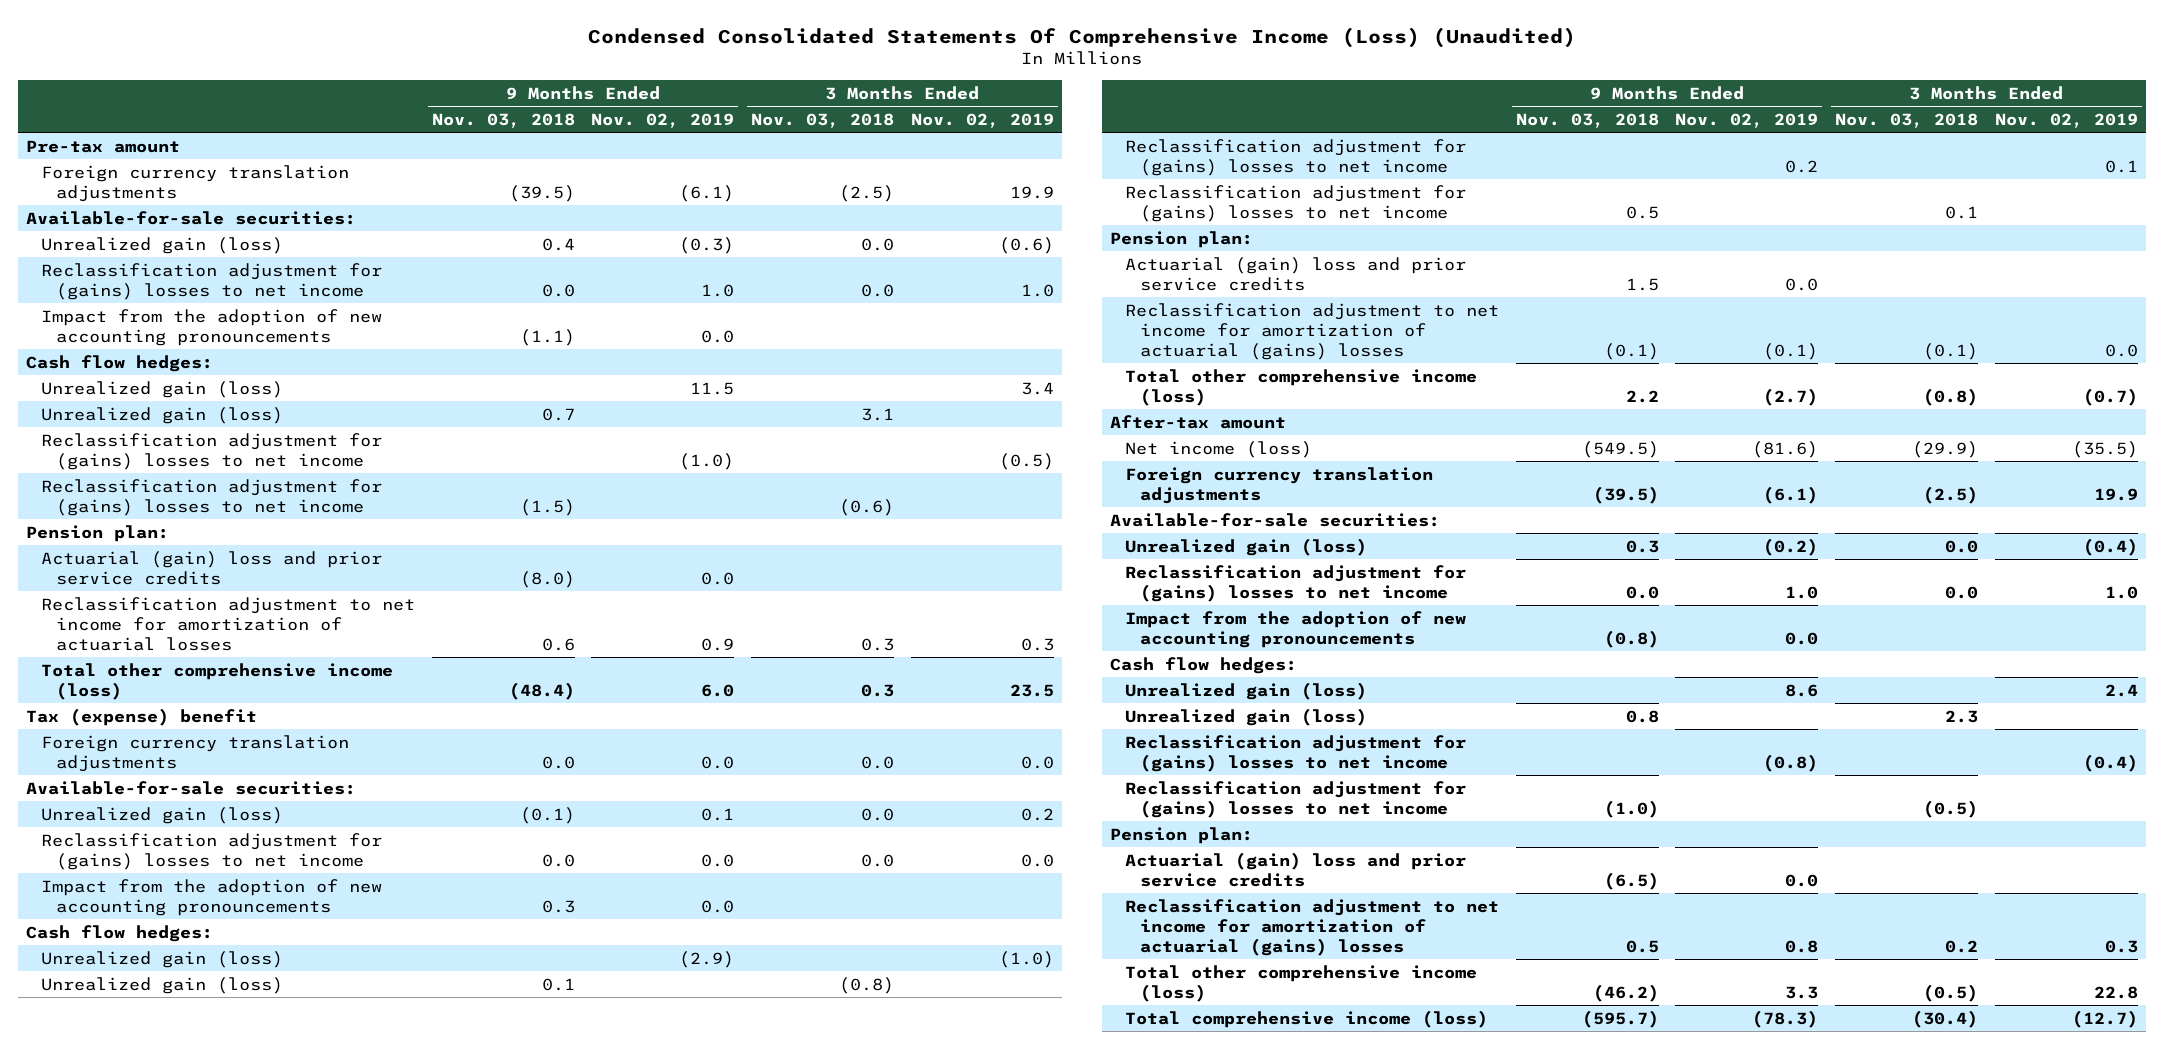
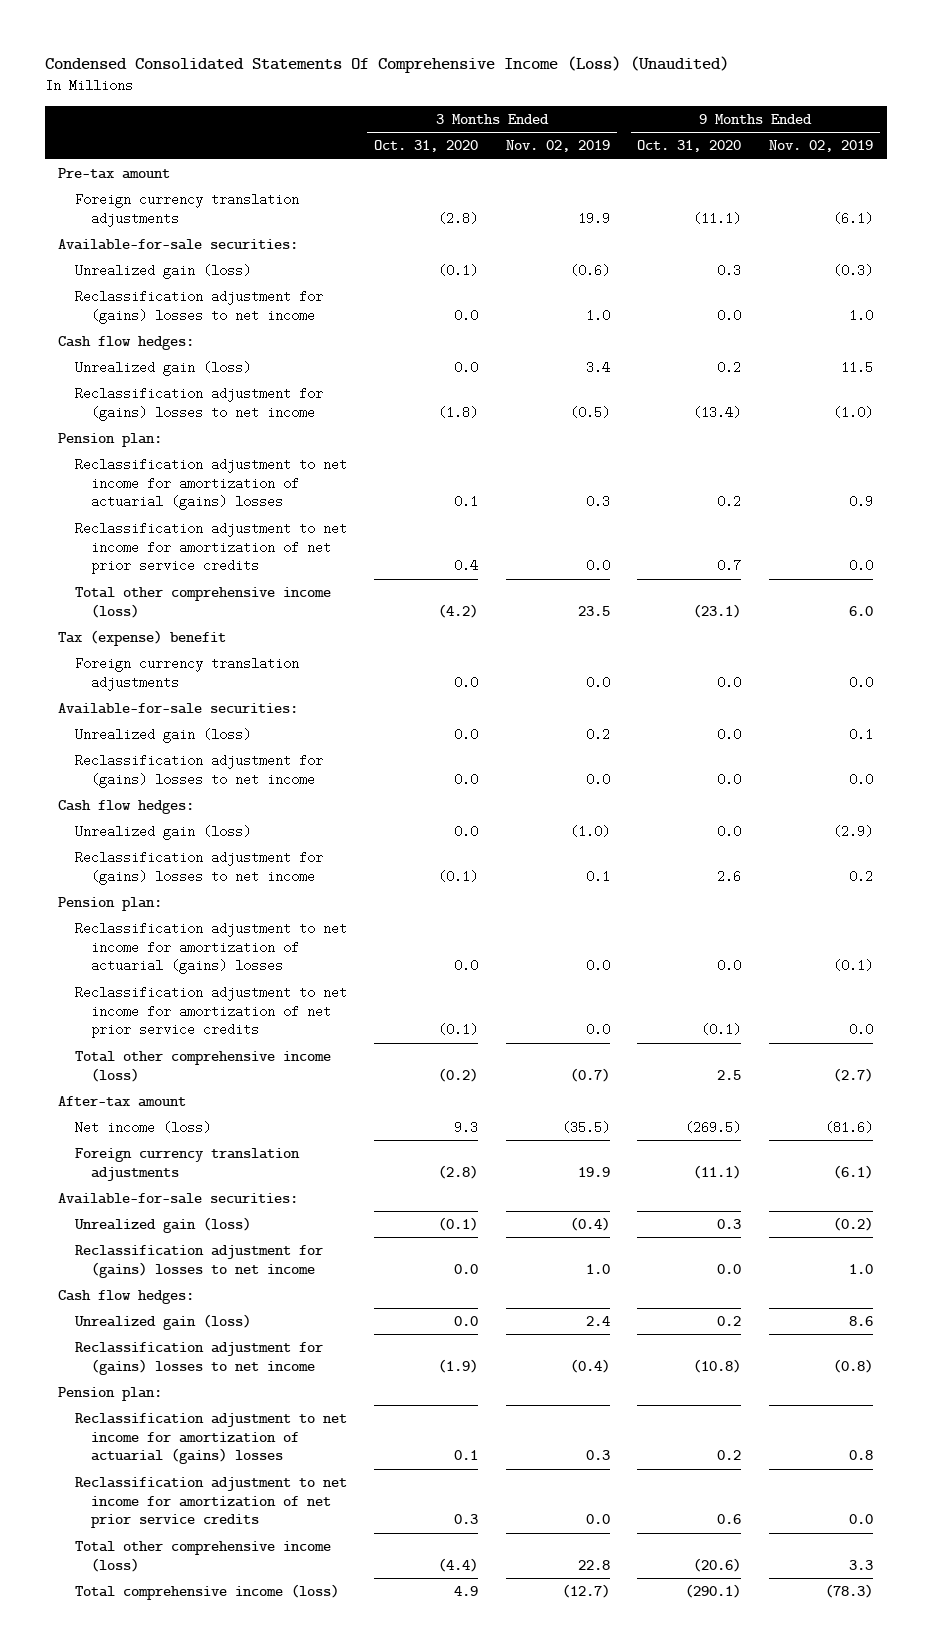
- | 9 Months Ended Nov. 03, 2018 | 9 Months Ended Nov. 02, 2019 | 3 Months Ended Nov. 03, 2018 | 3 Months Ended Nov. 02, 2019
+ | 3 Months Ended Oct. 31, 2020 | 3 Months Ended Nov. 02, 2019 | 9 Months Ended Oct. 31, 2020 | 9 Months Ended Nov. 02, 2019
- Impact from the adoption of new accounting pronouncements | (1.1) | 0.0 | |
- Unrealized gain (loss) | 0.7 | | 3.1 |
- Reclassification adjustment for (gains) losses to net income | (1.5) | | (0.6) |
- Actuarial (gain) loss and prior service credits | (8.0) | 0.0 | |
- Reclassification adjustment to net income for amortization of actuarial losses | 0.6 | 0.9 | 0.3 | 0.3
+ Reclassification adjustment to net income for amortization of actuarial (gains) losses | 0.1 | 0.3 | 0.2 | 0.9
+ Reclassification adjustment to net income for amortization of net prior service credits | 0.4 | 0.0 | 0.7 | 0.0
- Impact from the adoption of new accounting pronouncements | 0.3 | 0.0 | |
- Unrealized gain (loss) | 0.1 | | (0.8) |
- Reclassification adjustment for (gains) losses to net income | 0.5 | | 0.1 |
- Actuarial (gain) loss and prior service credits | 1.5 | 0.0 | |
+ Reclassification adjustment to net income for amortization of net prior service credits | (0.1) | 0.0 | (0.1) | 0.0
- Impact from the adoption of new accounting pronouncements | (0.8) | 0.0 | |
- Unrealized gain (loss) | 0.8 | | 2.3 |
- Reclassification adjustment for (gains) losses to net income | (1.0) | | (0.5) |
- Actuarial (gain) loss and prior service credits | (6.5) | 0.0 | |
+ Reclassification adjustment to net income for amortization of net prior service credits | 0.3 | 0.0 | 0.6 | 0.0

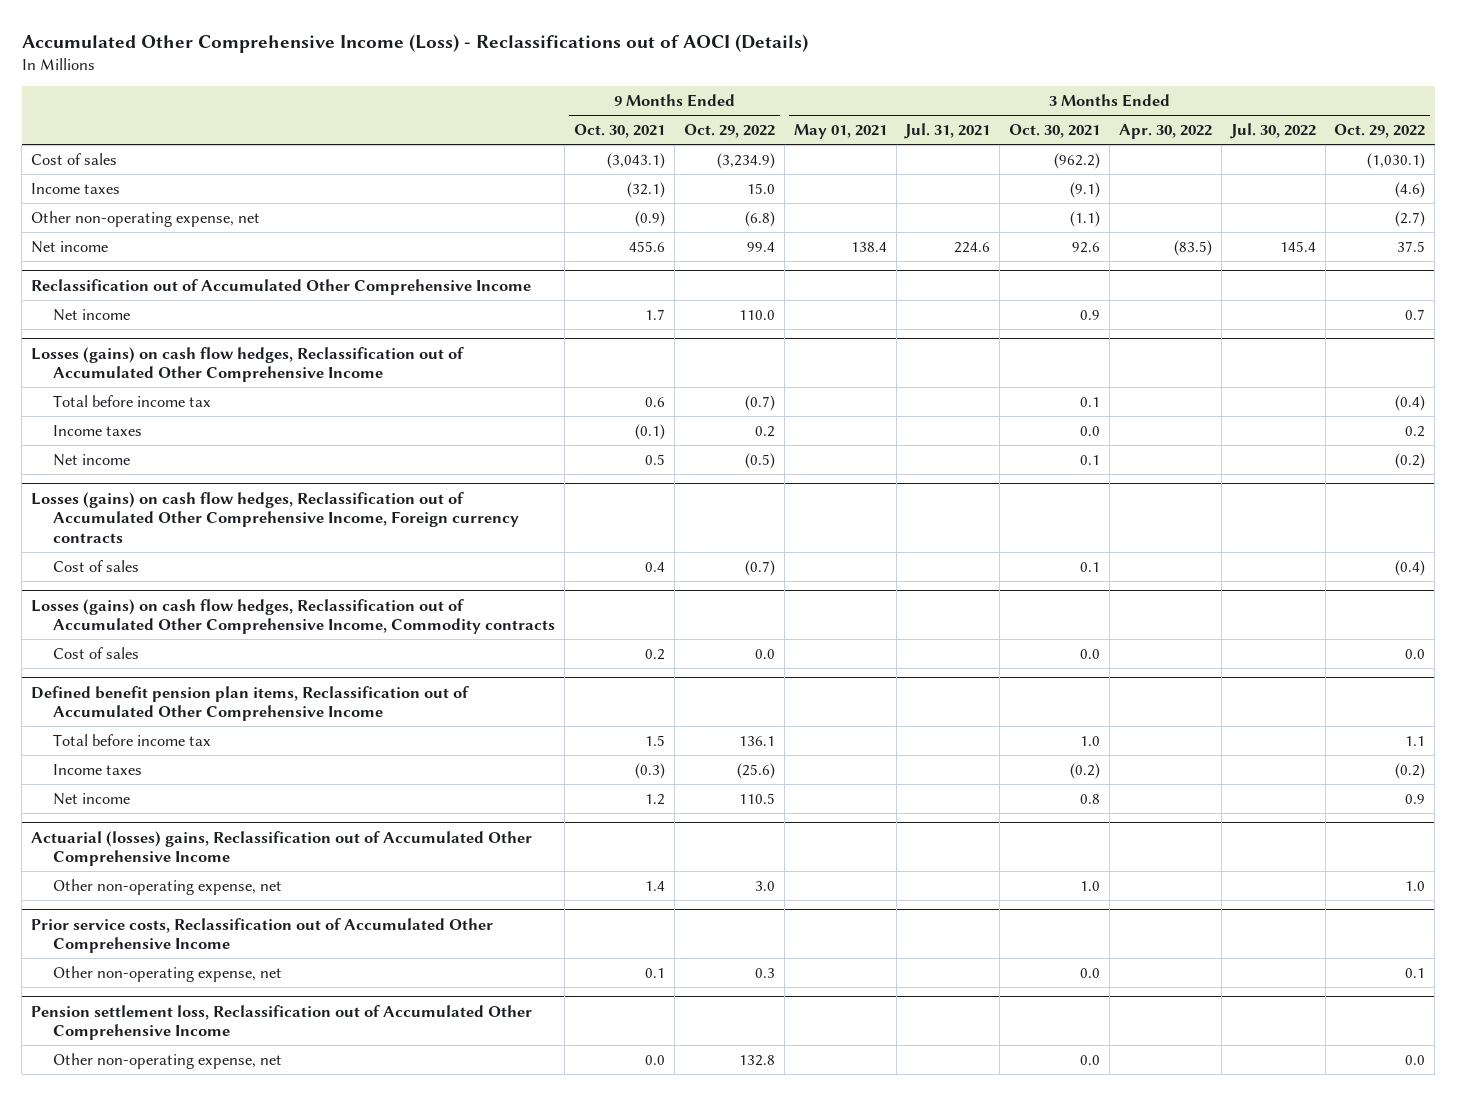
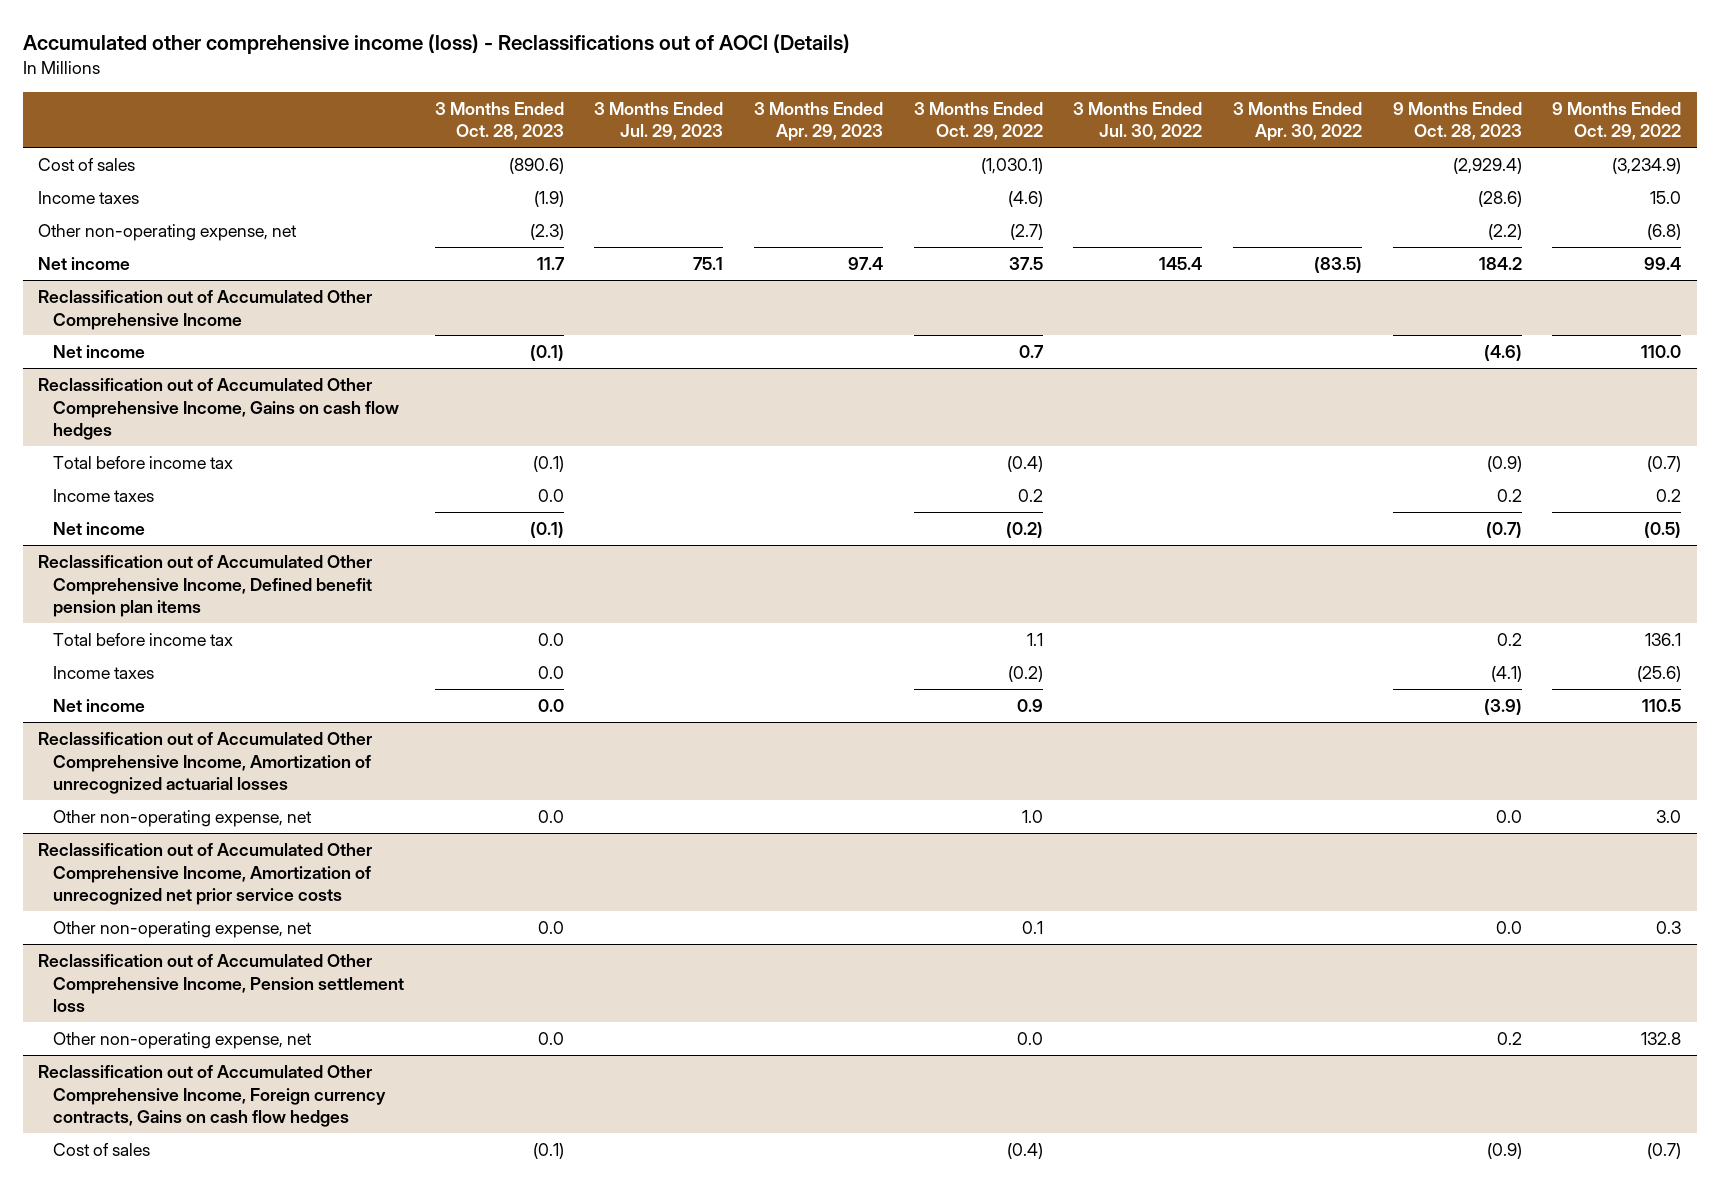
- Accumulated Other Comprehensive Income (Loss) - Reclassifications out of AOCI (Details)
+ Accumulated other comprehensive income (loss) - Reclassifications out of AOCI (Details)
- | 9 Months Ended Oct. 30, 2021 | 9 Months Ended Oct. 29, 2022 | 3 Months Ended May 01, 2021 | 3 Months Ended Jul. 31, 2021 | 3 Months Ended Oct. 30, 2021 | 3 Months Ended Apr. 30, 2022 | 3 Months Ended Jul. 30, 2022 | 3 Months Ended Oct. 29, 2022
+ | 3 Months Ended Oct. 28, 2023 | 3 Months Ended Jul. 29, 2023 | 3 Months Ended Apr. 29, 2023 | 3 Months Ended Oct. 29, 2022 | 3 Months Ended Jul. 30, 2022 | 3 Months Ended Apr. 30, 2022 | 9 Months Ended Oct. 28, 2023 | 9 Months Ended Oct. 29, 2022
- Losses (gains) on cash flow hedges, Reclassification out of Accumulated Other Comprehensive Income
+ Reclassification out of Accumulated Other Comprehensive Income, Gains on cash flow hedges
- Losses (gains) on cash flow hedges, Reclassification out of Accumulated Other Comprehensive Income, Foreign currency contracts
- Cost of sales | 0.4 | (0.7) | | | 0.1 | | | (0.4)
- Losses (gains) on cash flow hedges, Reclassification out of Accumulated Other Comprehensive Income, Commodity contracts
- Cost of sales | 0.2 | 0.0 | | | 0.0 | | | 0.0
- Defined benefit pension plan items, Reclassification out of Accumulated Other Comprehensive Income
+ Reclassification out of Accumulated Other Comprehensive Income, Defined benefit pension plan items
- Actuarial (losses) gains, Reclassification out of Accumulated Other Comprehensive Income
+ Reclassification out of Accumulated Other Comprehensive Income, Amortization of unrecognized actuarial losses
- Prior service costs, Reclassification out of Accumulated Other Comprehensive Income
+ Reclassification out of Accumulated Other Comprehensive Income, Amortization of unrecognized net prior service costs
- Pension settlement loss, Reclassification out of Accumulated Other Comprehensive Income
+ Reclassification out of Accumulated Other Comprehensive Income, Pension settlement loss
+ Reclassification out of Accumulated Other Comprehensive Income, Foreign currency contracts, Gains on cash flow hedges
+ Cost of sales | (0.1) | | | (0.4) | | | (0.9) | (0.7)

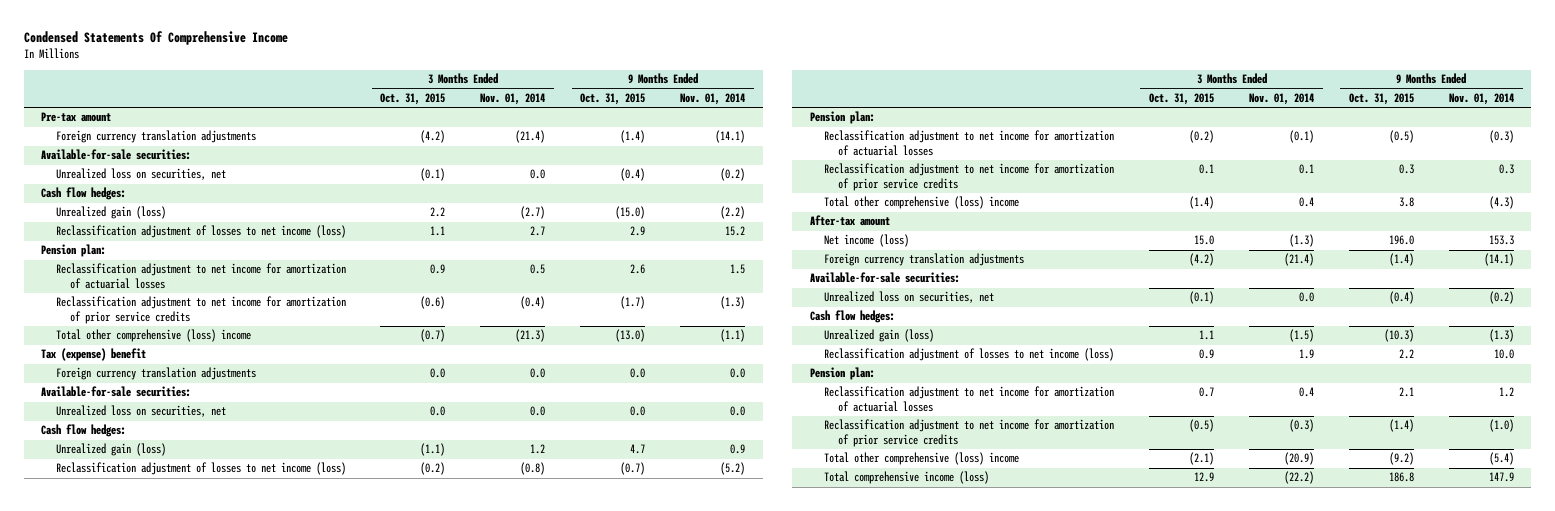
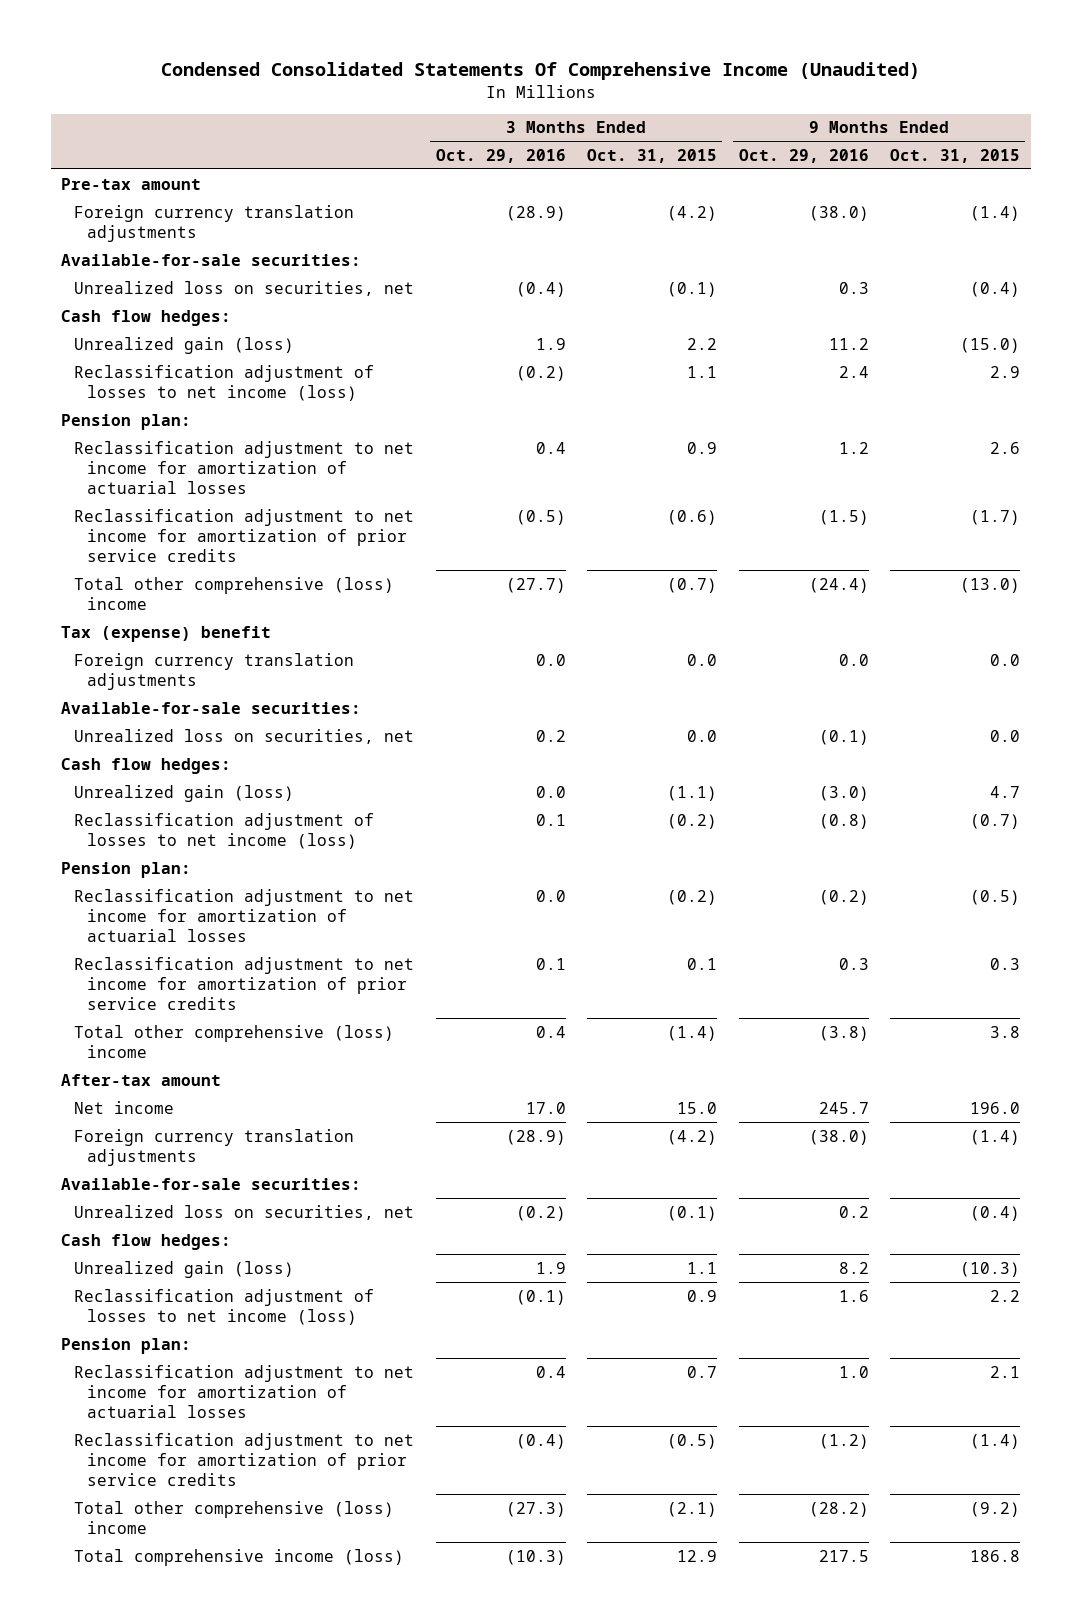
- Condensed Statements Of Comprehensive Income
+ Condensed Consolidated Statements Of Comprehensive Income (Unaudited)
- | 3 Months Ended Oct. 31, 2015 | 3 Months Ended Nov. 01, 2014 | 9 Months Ended Oct. 31, 2015 | 9 Months Ended Nov. 01, 2014
+ | 3 Months Ended Oct. 29, 2016 | 3 Months Ended Oct. 31, 2015 | 9 Months Ended Oct. 29, 2016 | 9 Months Ended Oct. 31, 2015
- Net income (loss) | 15.0 | (1.3) | 196.0 | 153.3
+ Net income | 17.0 | 15.0 | 245.7 | 196.0

